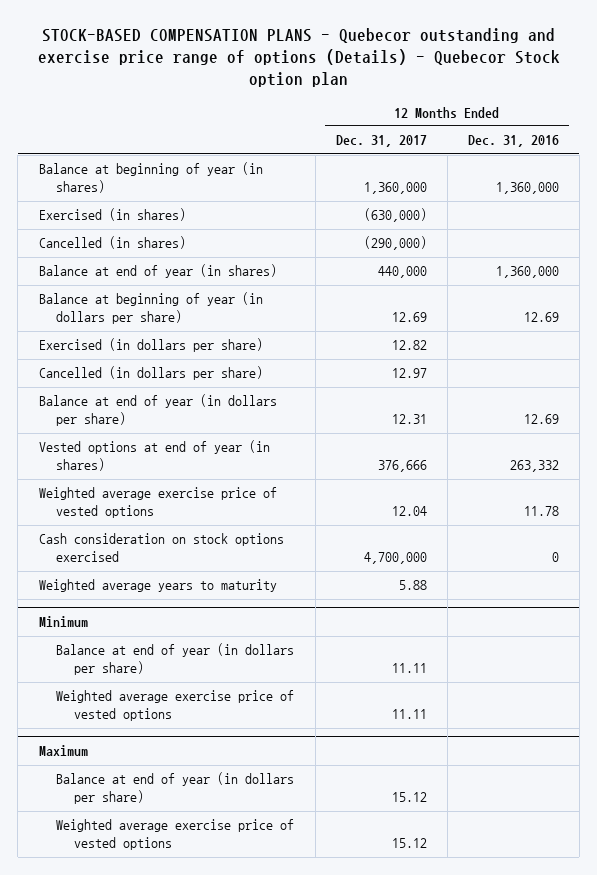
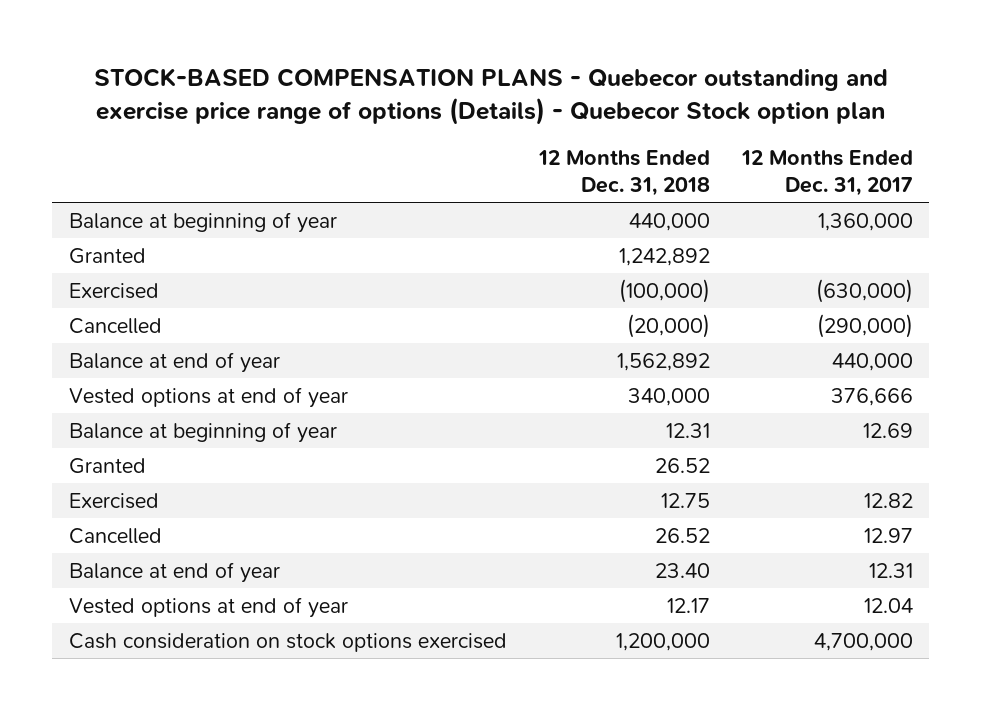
- | 12 Months Ended Dec. 31, 2017 | 12 Months Ended Dec. 31, 2016
+ | 12 Months Ended Dec. 31, 2018 | 12 Months Ended Dec. 31, 2017
- Balance at beginning of year (in shares) | 1,360,000 | 1,360,000
- Exercised (in shares) | (630,000) |
- Cancelled (in shares) | (290,000) |
- Balance at end of year (in shares) | 440,000 | 1,360,000
- Balance at beginning of year (in dollars per share) | 12.69 | 12.69
- Exercised (in dollars per share) | 12.82 |
- Cancelled (in dollars per share) | 12.97 |
- Balance at end of year (in dollars per share) | 12.31 | 12.69
- Vested options at end of year (in shares) | 376,666 | 263,332
- Weighted average exercise price of vested options | 12.04 | 11.78
+ Balance at beginning of year | 440,000 | 1,360,000
+ Granted | 1,242,892 |
+ Exercised | (100,000) | (630,000)
+ Cancelled | (20,000) | (290,000)
+ Balance at end of year | 1,562,892 | 440,000
+ Vested options at end of year | 340,000 | 376,666
+ Balance at beginning of year | 12.31 | 12.69
+ Granted | 26.52 |
+ Exercised | 12.75 | 12.82
+ Cancelled | 26.52 | 12.97
+ Balance at end of year | 23.40 | 12.31
+ Vested options at end of year | 12.17 | 12.04
- Weighted average years to maturity | 5.88 |
- Minimum
- Balance at end of year (in dollars per share) | 11.11 |
- Weighted average exercise price of vested options | 11.11 |
- Maximum
- Balance at end of year (in dollars per share) | 15.12 |
- Weighted average exercise price of vested options | 15.12 |

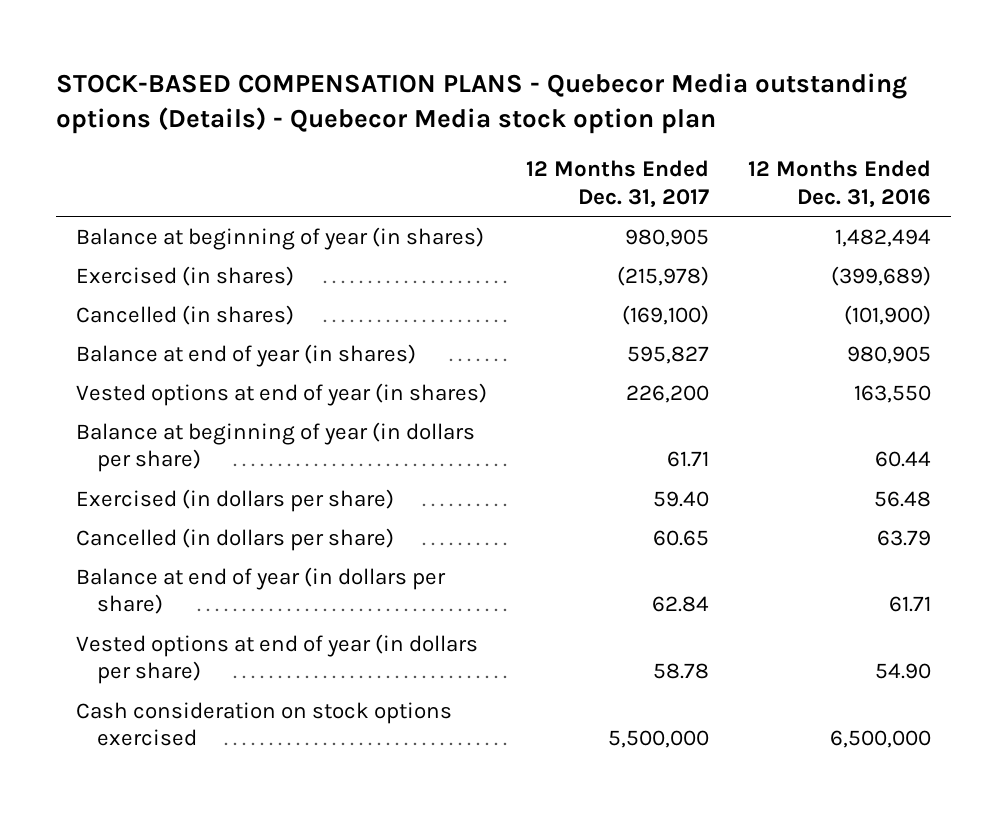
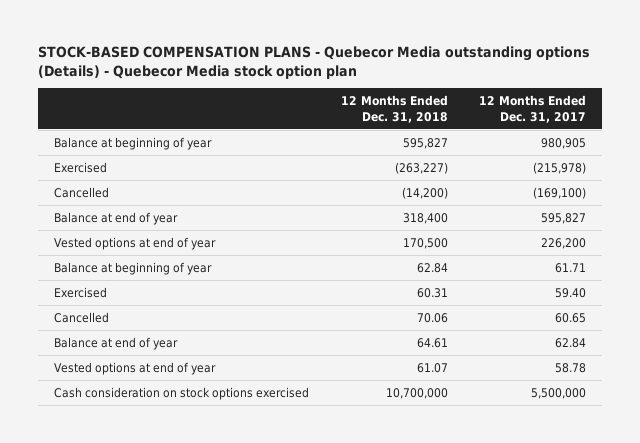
- | 12 Months Ended Dec. 31, 2017 | 12 Months Ended Dec. 31, 2016
+ | 12 Months Ended Dec. 31, 2018 | 12 Months Ended Dec. 31, 2017
- Balance at beginning of year (in shares) | 980,905 | 1,482,494
- Exercised (in shares) | (215,978) | (399,689)
- Cancelled (in shares) | (169,100) | (101,900)
- Balance at end of year (in shares) | 595,827 | 980,905
- Vested options at end of year (in shares) | 226,200 | 163,550
- Balance at beginning of year (in dollars per share) | 61.71 | 60.44
- Exercised (in dollars per share) | 59.40 | 56.48
- Cancelled (in dollars per share) | 60.65 | 63.79
- Balance at end of year (in dollars per share) | 62.84 | 61.71
- Vested options at end of year (in dollars per share) | 58.78 | 54.90
+ Balance at beginning of year | 595,827 | 980,905
+ Exercised | (263,227) | (215,978)
+ Cancelled | (14,200) | (169,100)
+ Balance at end of year | 318,400 | 595,827
+ Vested options at end of year | 170,500 | 226,200
+ Balance at beginning of year | 62.84 | 61.71
+ Exercised | 60.31 | 59.40
+ Cancelled | 70.06 | 60.65
+ Balance at end of year | 64.61 | 62.84
+ Vested options at end of year | 61.07 | 58.78

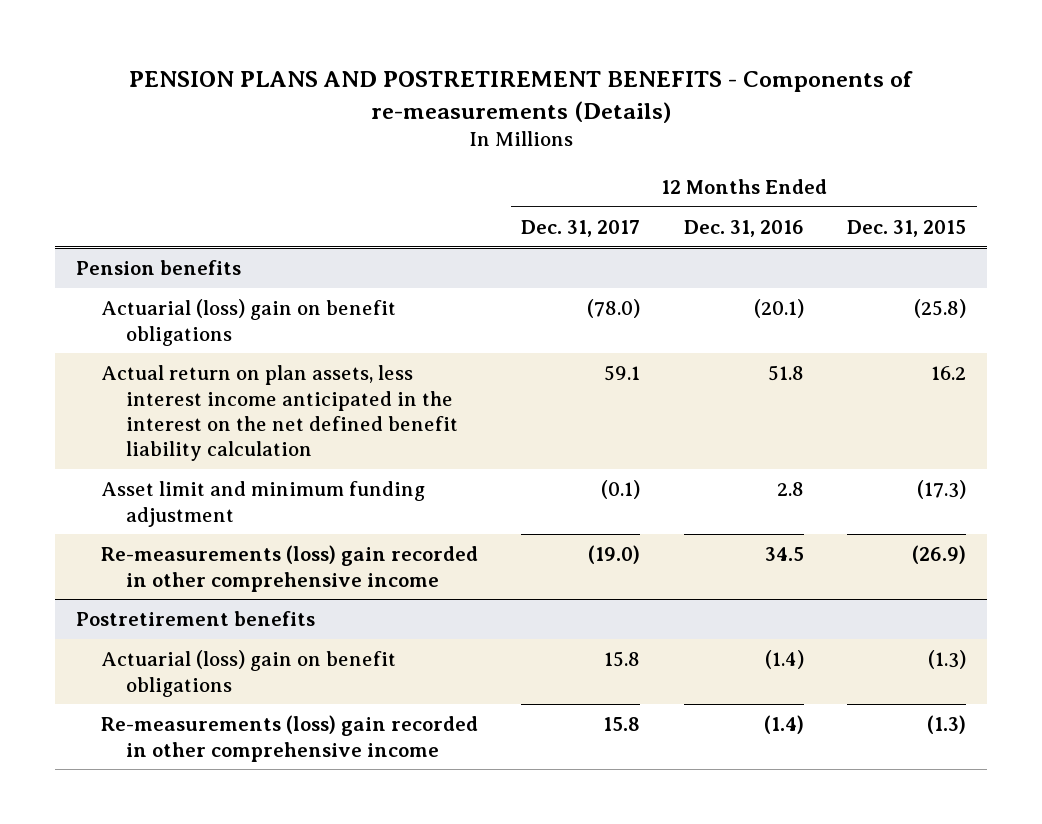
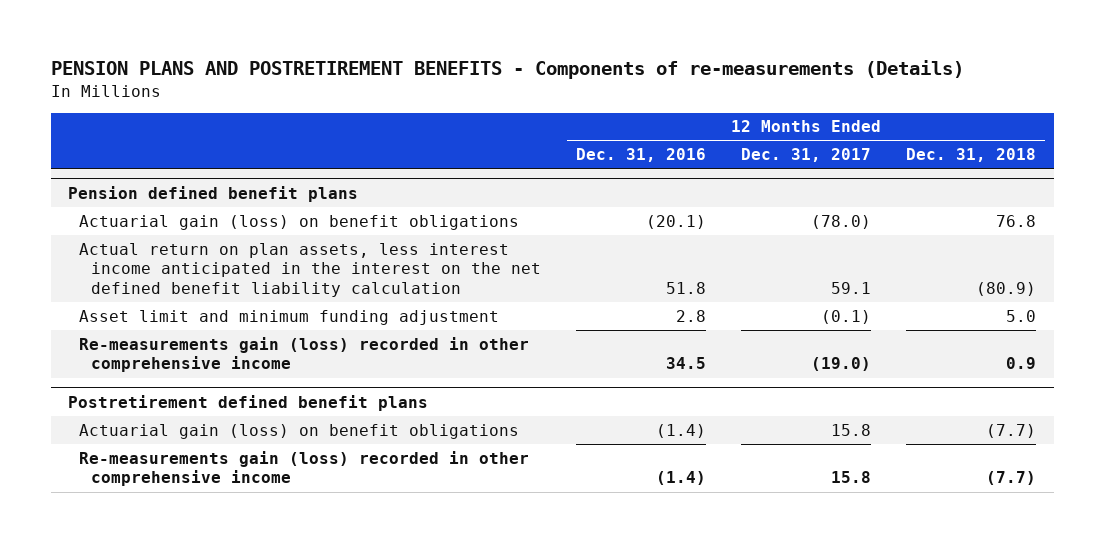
- | 12 Months Ended Dec. 31, 2017 | 12 Months Ended Dec. 31, 2016 | 12 Months Ended Dec. 31, 2015
+ | 12 Months Ended Dec. 31, 2016 | 12 Months Ended Dec. 31, 2017 | 12 Months Ended Dec. 31, 2018
- Pension benefits
- Actuarial (loss) gain on benefit obligations | (78.0) | (20.1) | (25.8)
+ Pension defined benefit plans
+ Actuarial gain (loss) on benefit obligations | (20.1) | (78.0) | 76.8
- Re-measurements (loss) gain recorded in other comprehensive income | (19.0) | 34.5 | (26.9)
- Postretirement benefits
- Actuarial (loss) gain on benefit obligations | 15.8 | (1.4) | (1.3)
- Re-measurements (loss) gain recorded in other comprehensive income | 15.8 | (1.4) | (1.3)
+ Re-measurements gain (loss) recorded in other comprehensive income | 34.5 | (19.0) | 0.9
+ Postretirement defined benefit plans
+ Actuarial gain (loss) on benefit obligations | (1.4) | 15.8 | (7.7)
+ Re-measurements gain (loss) recorded in other comprehensive income | (1.4) | 15.8 | (7.7)

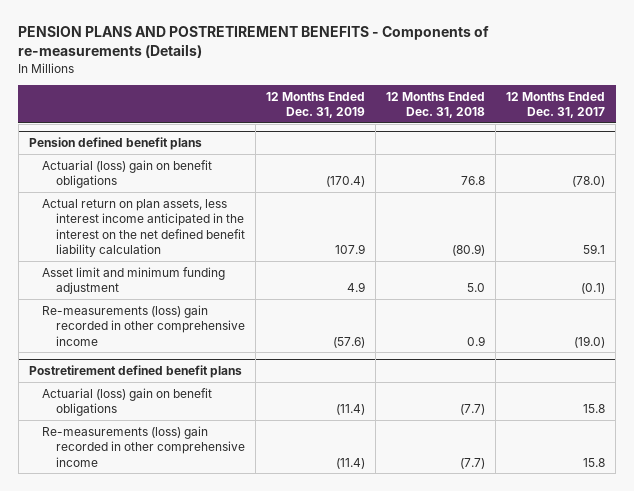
- | 12 Months Ended Dec. 31, 2016 | 12 Months Ended Dec. 31, 2017 | 12 Months Ended Dec. 31, 2018
+ | 12 Months Ended Dec. 31, 2019 | 12 Months Ended Dec. 31, 2018 | 12 Months Ended Dec. 31, 2017
@ Pension defined benefit plans
- Actuarial gain (loss) on benefit obligations | (20.1) | (78.0) | 76.8
+ Actuarial (loss) gain on benefit obligations | (170.4) | 76.8 | (78.0)
- Re-measurements gain (loss) recorded in other comprehensive income | 34.5 | (19.0) | 0.9
+ Re-measurements (loss) gain recorded in other comprehensive income | (57.6) | 0.9 | (19.0)
@ Postretirement defined benefit plans
- Actuarial gain (loss) on benefit obligations | (1.4) | 15.8 | (7.7)
- Re-measurements gain (loss) recorded in other comprehensive income | (1.4) | 15.8 | (7.7)
+ Actuarial (loss) gain on benefit obligations | (11.4) | (7.7) | 15.8
+ Re-measurements (loss) gain recorded in other comprehensive income | (11.4) | (7.7) | 15.8

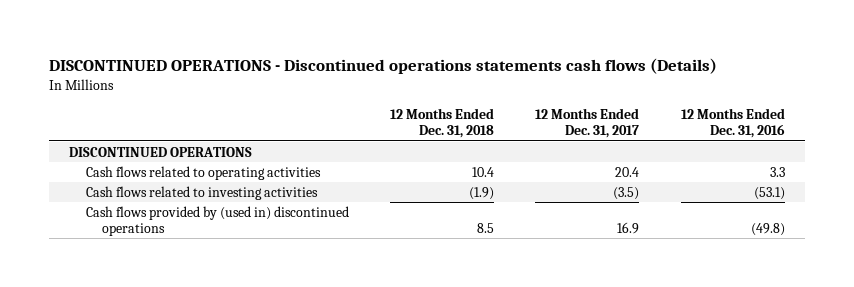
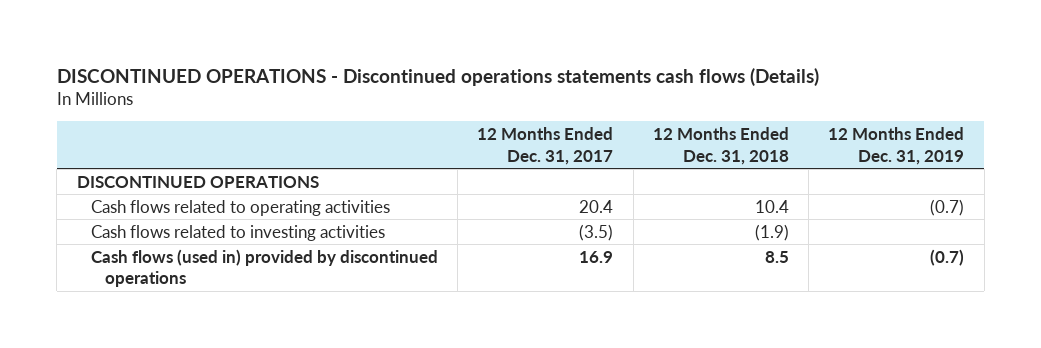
- | 12 Months Ended Dec. 31, 2018 | 12 Months Ended Dec. 31, 2017 | 12 Months Ended Dec. 31, 2016
+ | 12 Months Ended Dec. 31, 2017 | 12 Months Ended Dec. 31, 2018 | 12 Months Ended Dec. 31, 2019
- Cash flows provided by (used in) discontinued operations | 8.5 | 16.9 | (49.8)
+ Cash flows (used in) provided by discontinued operations | 16.9 | 8.5 | (0.7)

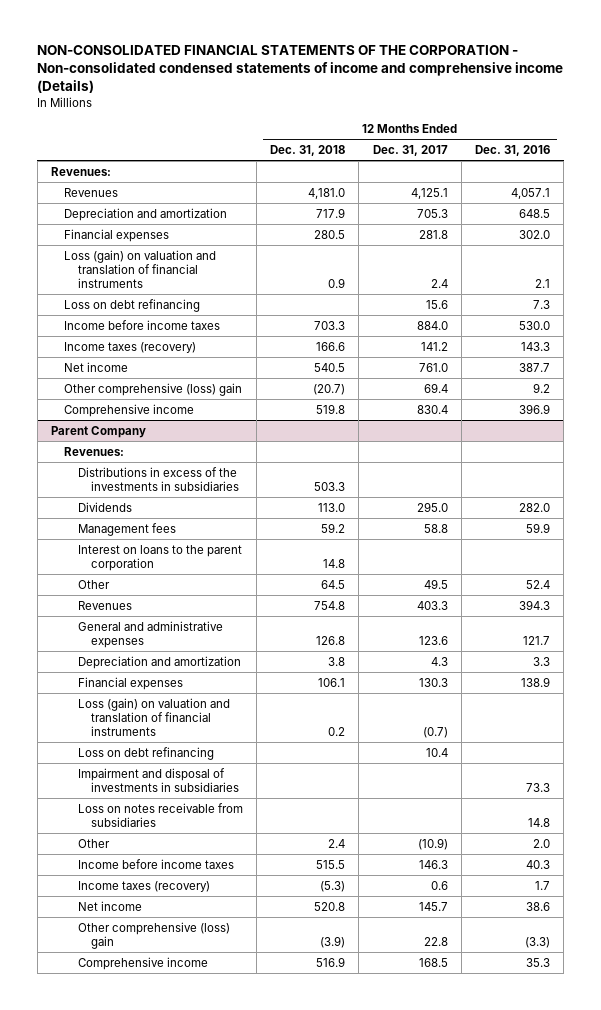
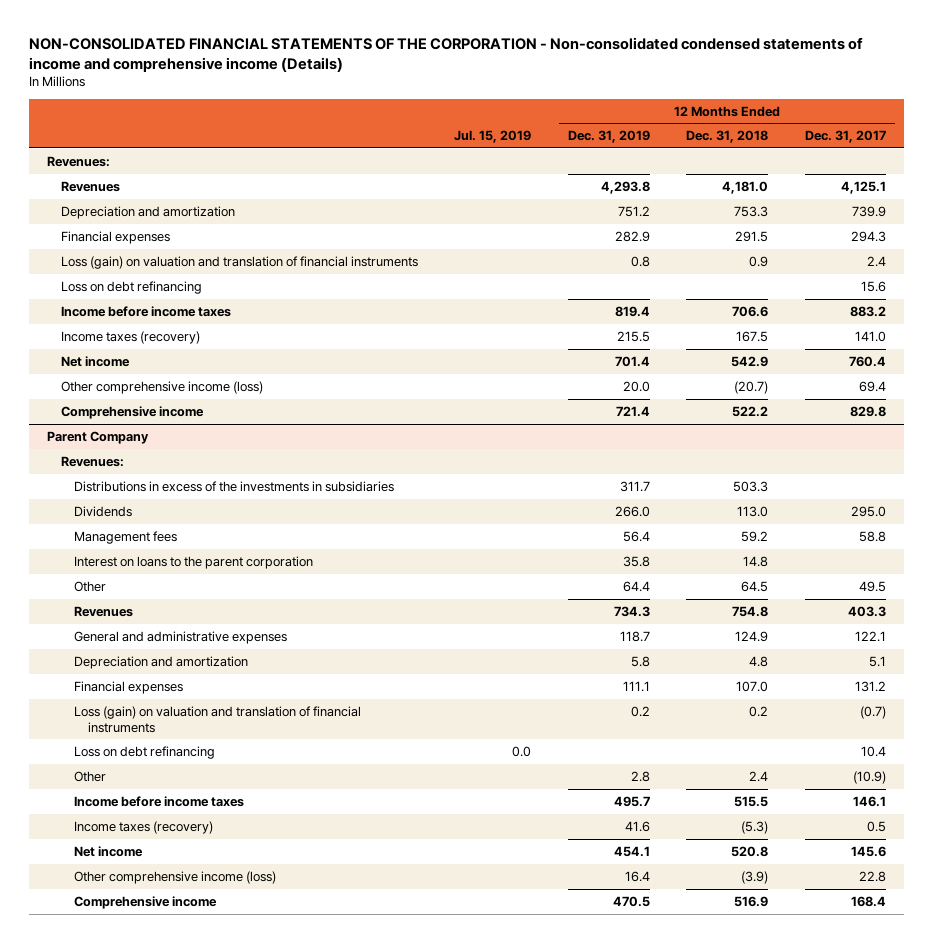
- | 12 Months Ended Dec. 31, 2018 | 12 Months Ended Dec. 31, 2017 | 12 Months Ended Dec. 31, 2016
+ | Jul. 15, 2019 | 12 Months Ended Dec. 31, 2019 | 12 Months Ended Dec. 31, 2018 | 12 Months Ended Dec. 31, 2017
- Depreciation and amortization | 717.9 | 705.3 | 648.5
- Financial expenses | 280.5 | 281.8 | 302.0
+ Depreciation and amortization | | 751.2 | 753.3 | 739.9
+ Financial expenses | | 282.9 | 291.5 | 294.3
- Income before income taxes | 703.3 | 884.0 | 530.0
- Income taxes (recovery) | 166.6 | 141.2 | 143.3
- Net income | 540.5 | 761.0 | 387.7
- Other comprehensive (loss) gain | (20.7) | 69.4 | 9.2
- Comprehensive income | 519.8 | 830.4 | 396.9
+ Income before income taxes | | 819.4 | 706.6 | 883.2
+ Income taxes (recovery) | | 215.5 | 167.5 | 141.0
+ Net income | | 701.4 | 542.9 | 760.4
+ Other comprehensive income (loss) | | 20.0 | (20.7) | 69.4
+ Comprehensive income | | 721.4 | 522.2 | 829.8
@ Parent Company
- General and administrative expenses | 126.8 | 123.6 | 121.7
- Depreciation and amortization | 3.8 | 4.3 | 3.3
- Financial expenses | 106.1 | 130.3 | 138.9
+ General and administrative expenses | | 118.7 | 124.9 | 122.1
+ Depreciation and amortization | | 5.8 | 4.8 | 5.1
+ Financial expenses | | 111.1 | 107.0 | 131.2
- Impairment and disposal of investments in subsidiaries | | | 73.3
- Loss on notes receivable from subsidiaries | | | 14.8
- Income before income taxes | 515.5 | 146.3 | 40.3
- Income taxes (recovery) | (5.3) | 0.6 | 1.7
- Net income | 520.8 | 145.7 | 38.6
- Other comprehensive (loss) gain | (3.9) | 22.8 | (3.3)
- Comprehensive income | 516.9 | 168.5 | 35.3
+ Income before income taxes | | 495.7 | 515.5 | 146.1
+ Income taxes (recovery) | | 41.6 | (5.3) | 0.5
+ Net income | | 454.1 | 520.8 | 145.6
+ Other comprehensive income (loss) | | 16.4 | (3.9) | 22.8
+ Comprehensive income | | 470.5 | 516.9 | 168.4

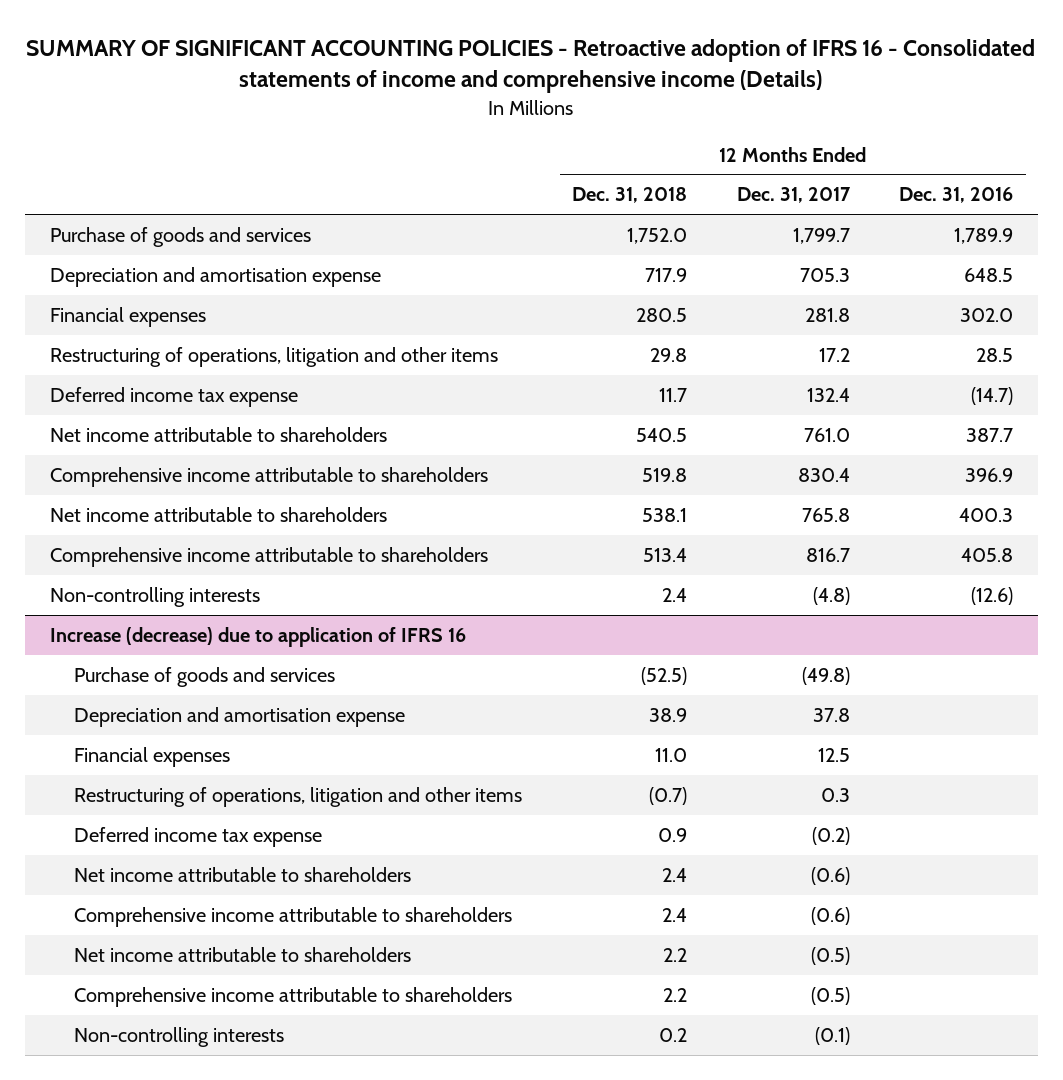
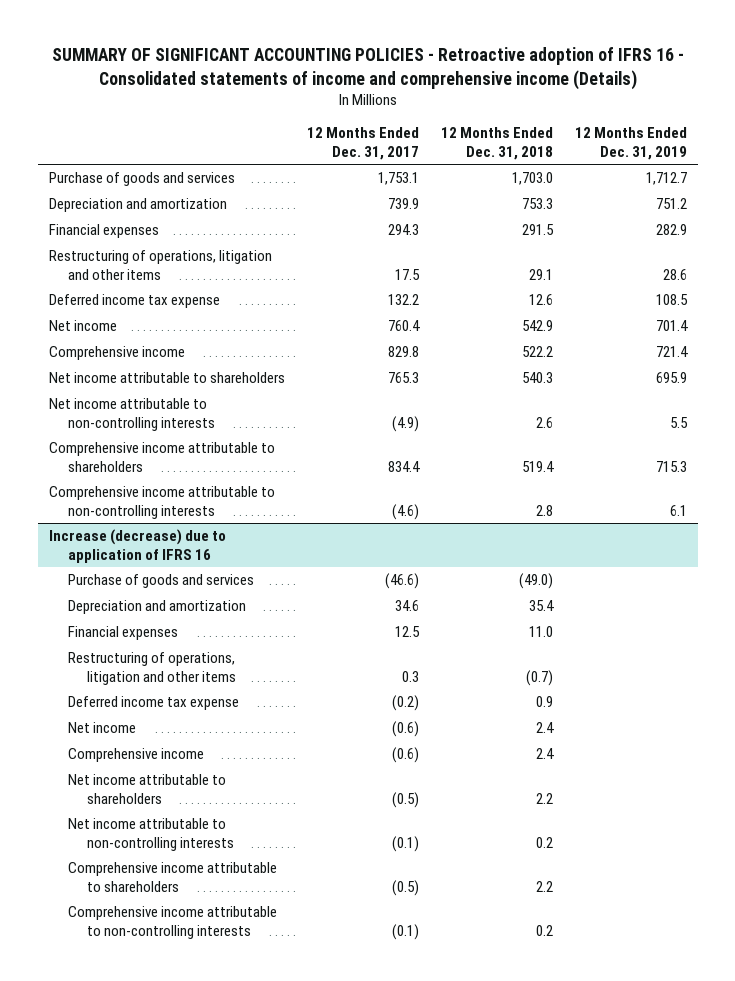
- | 12 Months Ended Dec. 31, 2018 | 12 Months Ended Dec. 31, 2017 | 12 Months Ended Dec. 31, 2016
+ | 12 Months Ended Dec. 31, 2017 | 12 Months Ended Dec. 31, 2018 | 12 Months Ended Dec. 31, 2019
- Purchase of goods and services | 1,752.0 | 1,799.7 | 1,789.9
- Depreciation and amortisation expense | 717.9 | 705.3 | 648.5
- Financial expenses | 280.5 | 281.8 | 302.0
- Restructuring of operations, litigation and other items | 29.8 | 17.2 | 28.5
- Deferred income tax expense | 11.7 | 132.4 | (14.7)
- Net income attributable to shareholders | 540.5 | 761.0 | 387.7
- Comprehensive income attributable to shareholders | 519.8 | 830.4 | 396.9
- Net income attributable to shareholders | 538.1 | 765.8 | 400.3
- Comprehensive income attributable to shareholders | 513.4 | 816.7 | 405.8
- Non-controlling interests | 2.4 | (4.8) | (12.6)
+ Purchase of goods and services | 1,753.1 | 1,703.0 | 1,712.7
+ Depreciation and amortization | 739.9 | 753.3 | 751.2
+ Financial expenses | 294.3 | 291.5 | 282.9
+ Restructuring of operations, litigation and other items | 17.5 | 29.1 | 28.6
+ Deferred income tax expense | 132.2 | 12.6 | 108.5
+ Net income | 760.4 | 542.9 | 701.4
+ Comprehensive income | 829.8 | 522.2 | 721.4
+ Net income attributable to shareholders | 765.3 | 540.3 | 695.9
+ Net income attributable to non-controlling interests | (4.9) | 2.6 | 5.5
+ Comprehensive income attributable to shareholders | 834.4 | 519.4 | 715.3
+ Comprehensive income attributable to non-controlling interests | (4.6) | 2.8 | 6.1
@ Increase (decrease) due to application of IFRS 16
- Purchase of goods and services | (52.5) | (49.8) |
- Depreciation and amortisation expense | 38.9 | 37.8 |
+ Purchase of goods and services | (46.6) | (49.0) |
+ Depreciation and amortization | 34.6 | 35.4 |
- Net income attributable to shareholders | 2.4 | (0.6) |
- Comprehensive income attributable to shareholders | 2.4 | (0.6) |
+ Net income | (0.6) | 2.4 |
+ Comprehensive income | (0.6) | 2.4 |
+ Net income attributable to non-controlling interests | (0.1) | 0.2 |
- Non-controlling interests | 0.2 | (0.1) |
+ Comprehensive income attributable to non-controlling interests | (0.1) | 0.2 |

